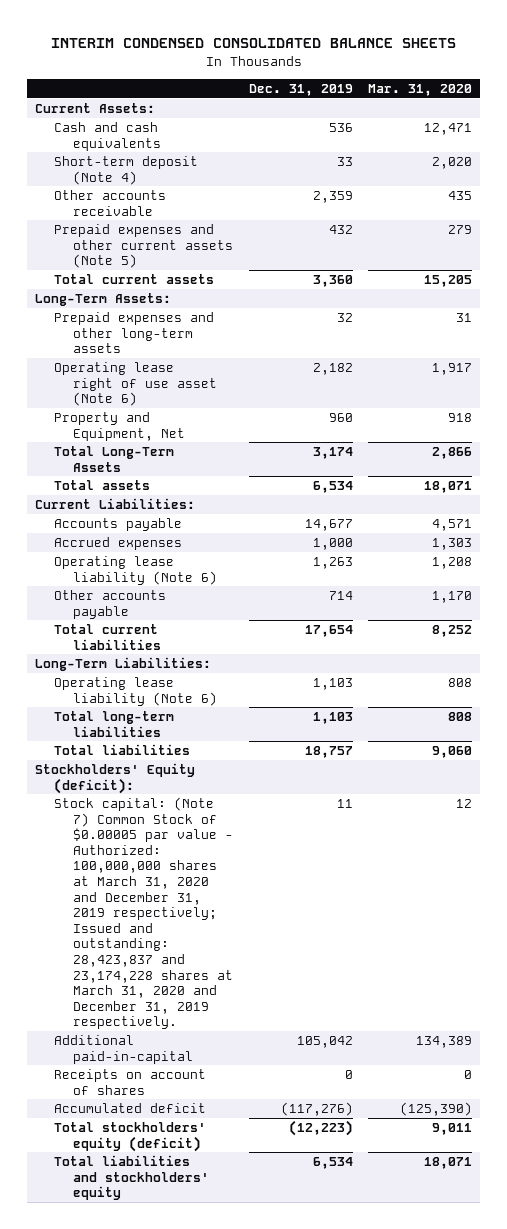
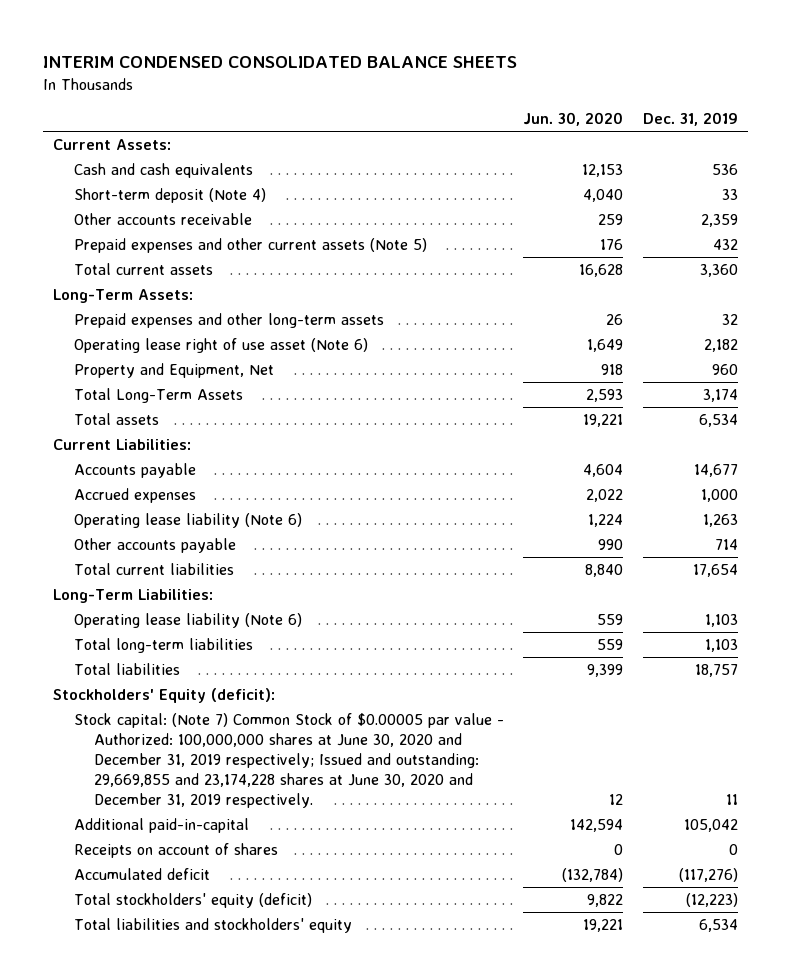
- | Dec. 31, 2019 | Mar. 31, 2020
+ | Jun. 30, 2020 | Dec. 31, 2019
- Stock capital: (Note 7) Common Stock of $0.00005 par value - Authorized: 100,000,000 shares at March 31, 2020 and December 31, 2019 respectively; Issued and outstanding: 28,423,837 and 23,174,228 shares at March 31, 2020 and December 31, 2019 respectively. | 11 | 12
+ Stock capital: (Note 7) Common Stock of $0.00005 par value - Authorized: 100,000,000 shares at June 30, 2020 and December 31, 2019 respectively; Issued and outstanding: 29,669,855 and 23,174,228 shares at June 30, 2020 and December 31, 2019 respectively. | 12 | 11

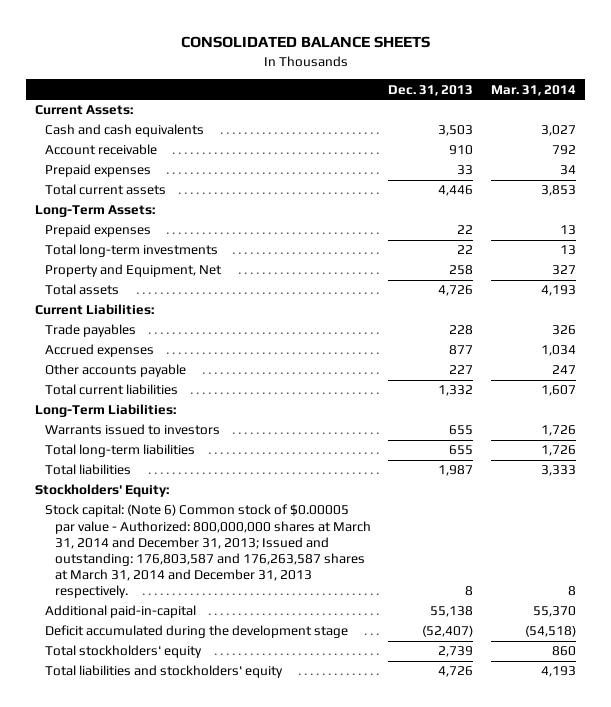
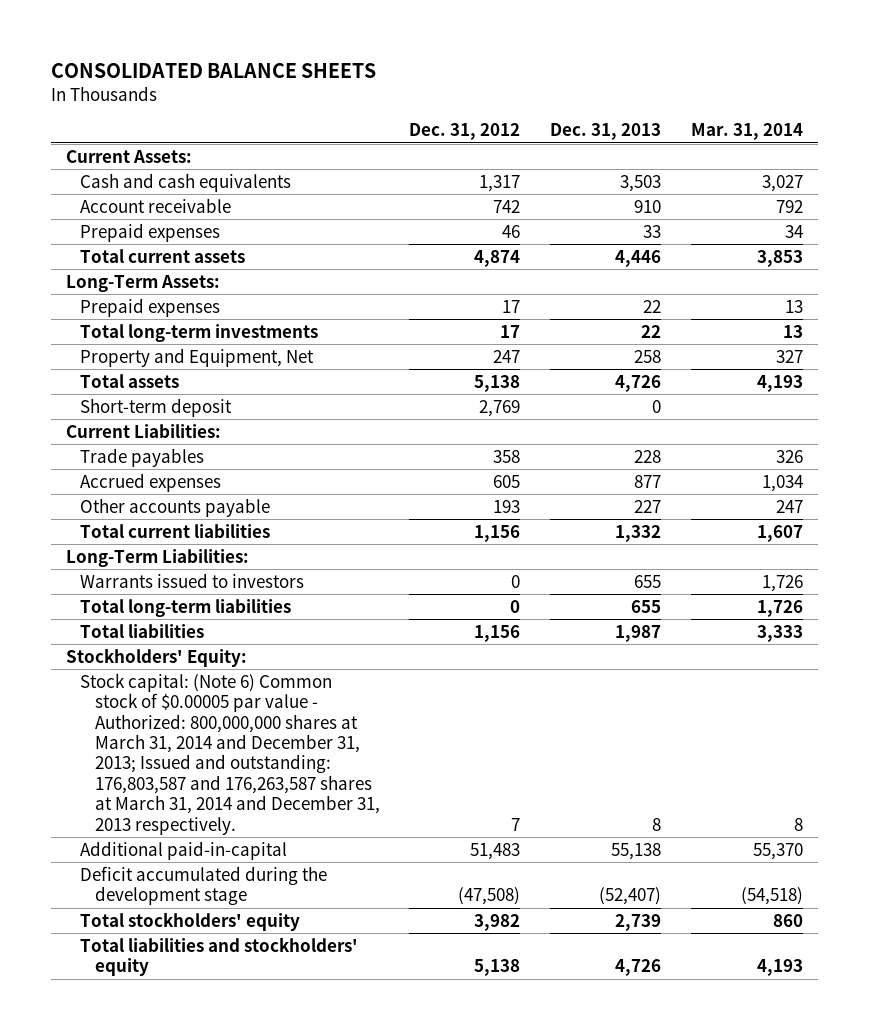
- | Dec. 31, 2013 | Mar. 31, 2014
+ | Dec. 31, 2012 | Dec. 31, 2013 | Mar. 31, 2014
+ Short-term deposit | 2,769 | 0 |

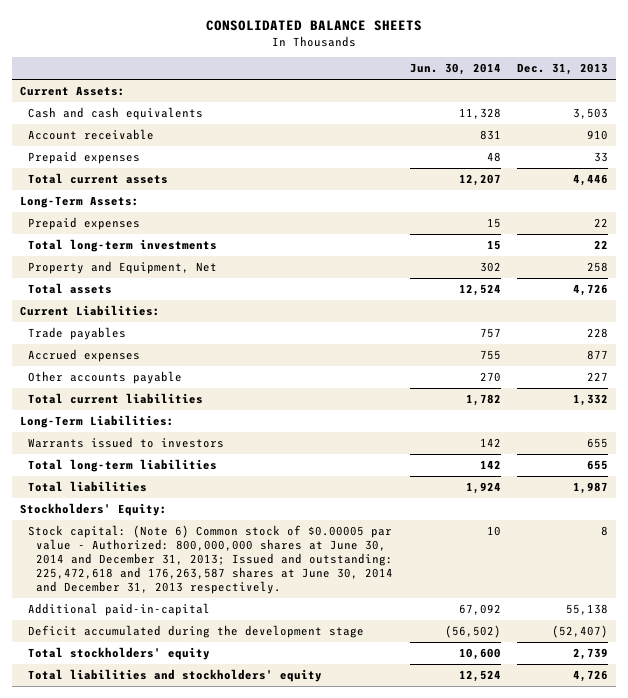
- | Dec. 31, 2012 | Dec. 31, 2013 | Mar. 31, 2014
+ | Jun. 30, 2014 | Dec. 31, 2013
- Short-term deposit | 2,769 | 0 |
- Stock capital: (Note 6) Common stock of $0.00005 par value - Authorized: 800,000,000 shares at March 31, 2014 and December 31, 2013; Issued and outstanding: 176,803,587 and 176,263,587 shares at March 31, 2014 and December 31, 2013 respectively. | 7 | 8 | 8
+ Stock capital: (Note 6) Common stock of $0.00005 par value - Authorized: 800,000,000 shares at June 30, 2014 and December 31, 2013; Issued and outstanding: 225,472,618 and 176,263,587 shares at June 30, 2014 and December 31, 2013 respectively. | 10 | 8

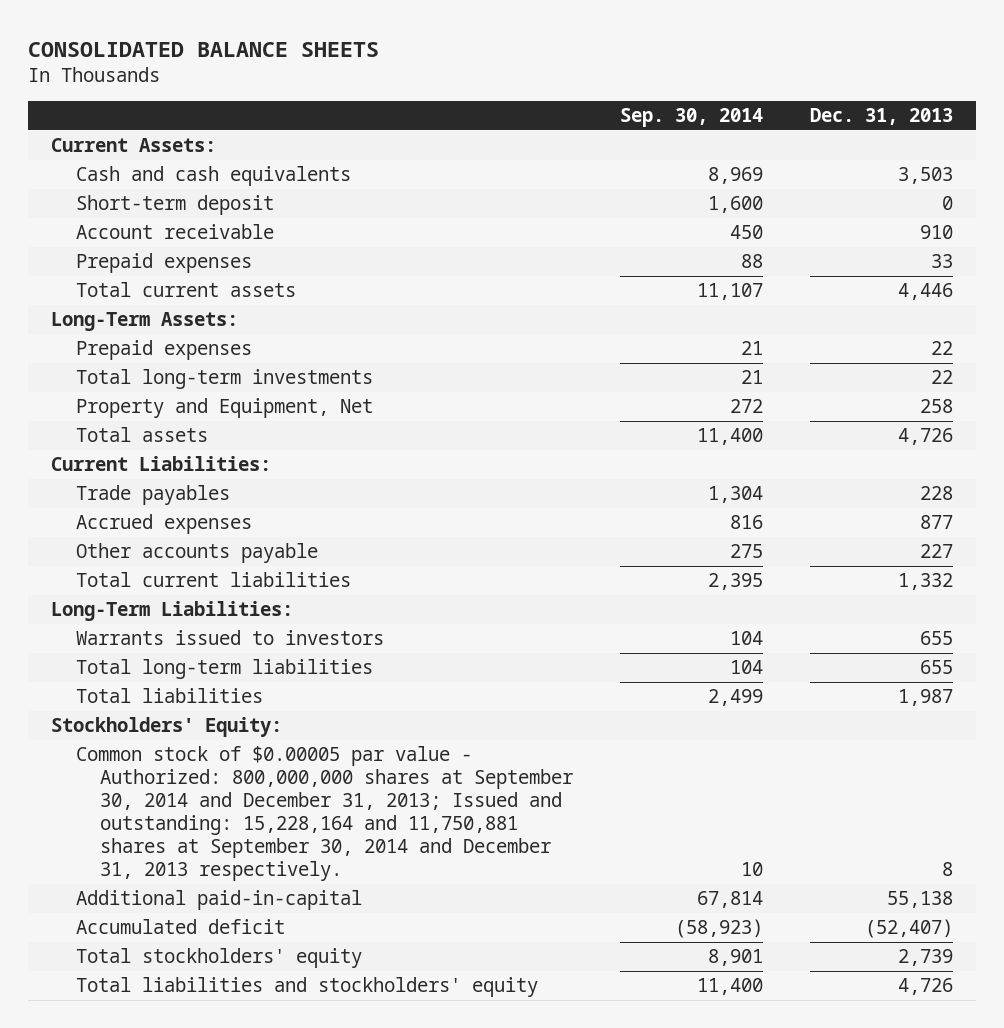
- | Jun. 30, 2014 | Dec. 31, 2013
+ | Sep. 30, 2014 | Dec. 31, 2013
+ Short-term deposit | 1,600 | 0
- Stock capital: (Note 6) Common stock of $0.00005 par value - Authorized: 800,000,000 shares at June 30, 2014 and December 31, 2013; Issued and outstanding: 225,472,618 and 176,263,587 shares at June 30, 2014 and December 31, 2013 respectively. | 10 | 8
+ Common stock of $0.00005 par value - Authorized: 800,000,000 shares at September 30, 2014 and December 31, 2013; Issued and outstanding: 15,228,164 and 11,750,881 shares at September 30, 2014 and December 31, 2013 respectively. | 10 | 8
- Deficit accumulated during the development stage | (56,502) | (52,407)
+ Accumulated deficit | (58,923) | (52,407)

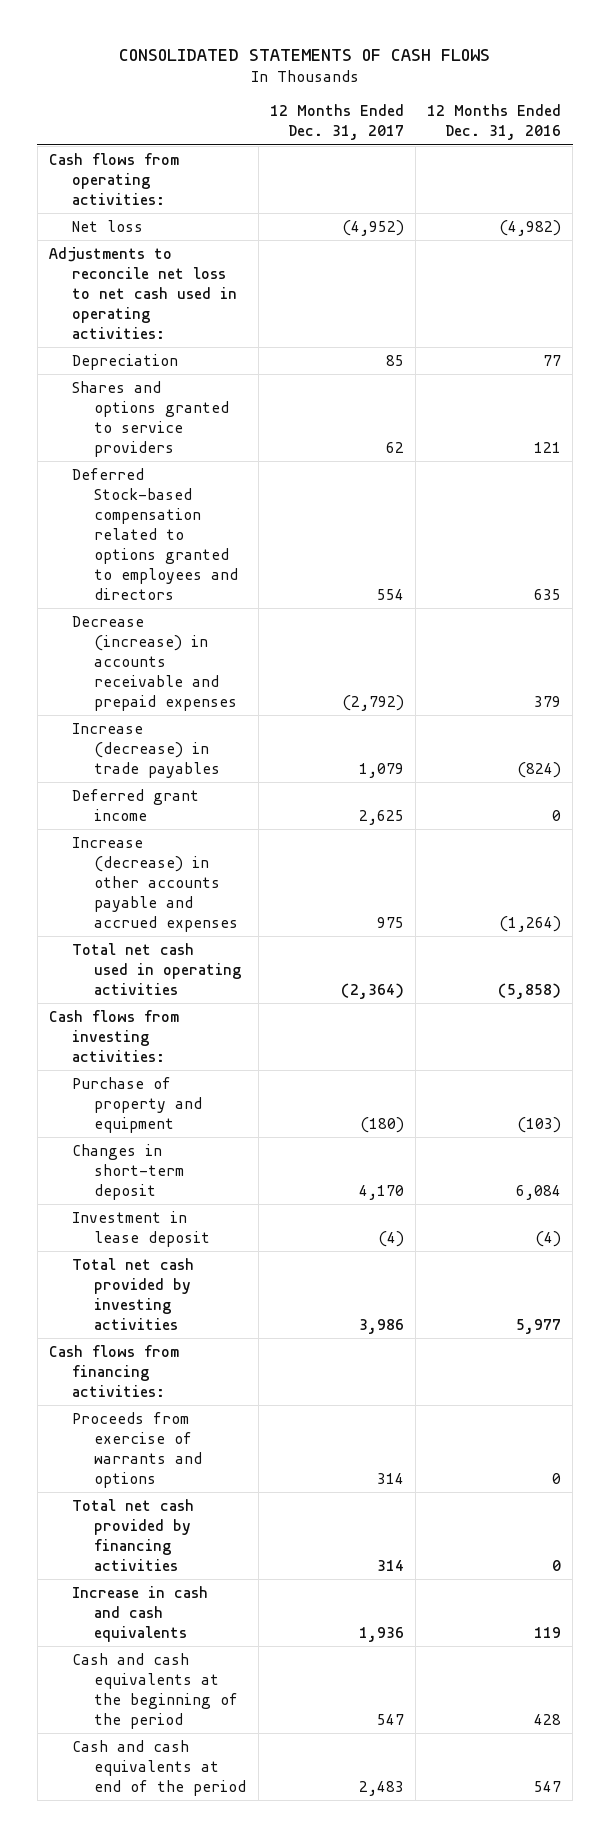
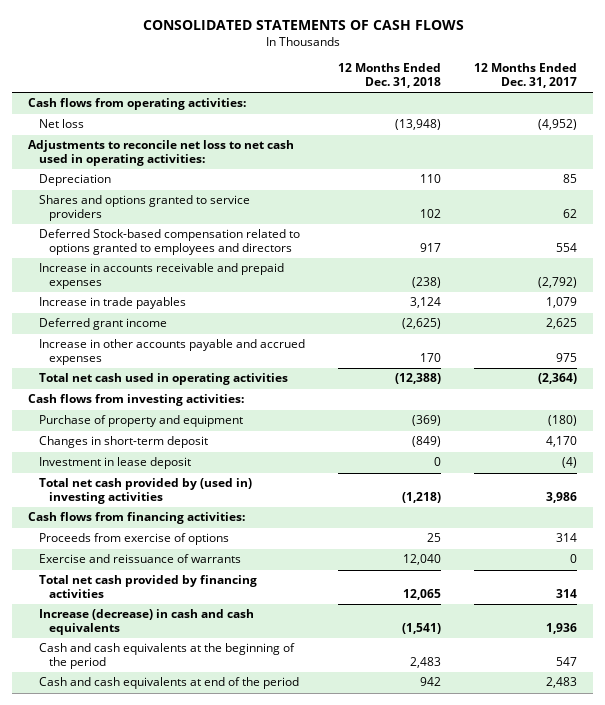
- | 12 Months Ended Dec. 31, 2017 | 12 Months Ended Dec. 31, 2016
+ | 12 Months Ended Dec. 31, 2018 | 12 Months Ended Dec. 31, 2017
- Decrease (increase) in accounts receivable and prepaid expenses | (2,792) | 379
- Increase (decrease) in trade payables | 1,079 | (824)
+ Increase in accounts receivable and prepaid expenses | (238) | (2,792)
+ Increase in trade payables | 3,124 | 1,079
- Increase (decrease) in other accounts payable and accrued expenses | 975 | (1,264)
+ Increase in other accounts payable and accrued expenses | 170 | 975
- Total net cash provided by investing activities | 3,986 | 5,977
+ Total net cash provided by (used in) investing activities | (1,218) | 3,986
- Proceeds from exercise of warrants and options | 314 | 0
+ Proceeds from exercise of options | 25 | 314
+ Exercise and reissuance of warrants | 12,040 | 0
- Increase in cash and cash equivalents | 1,936 | 119
+ Increase (decrease) in cash and cash equivalents | (1,541) | 1,936

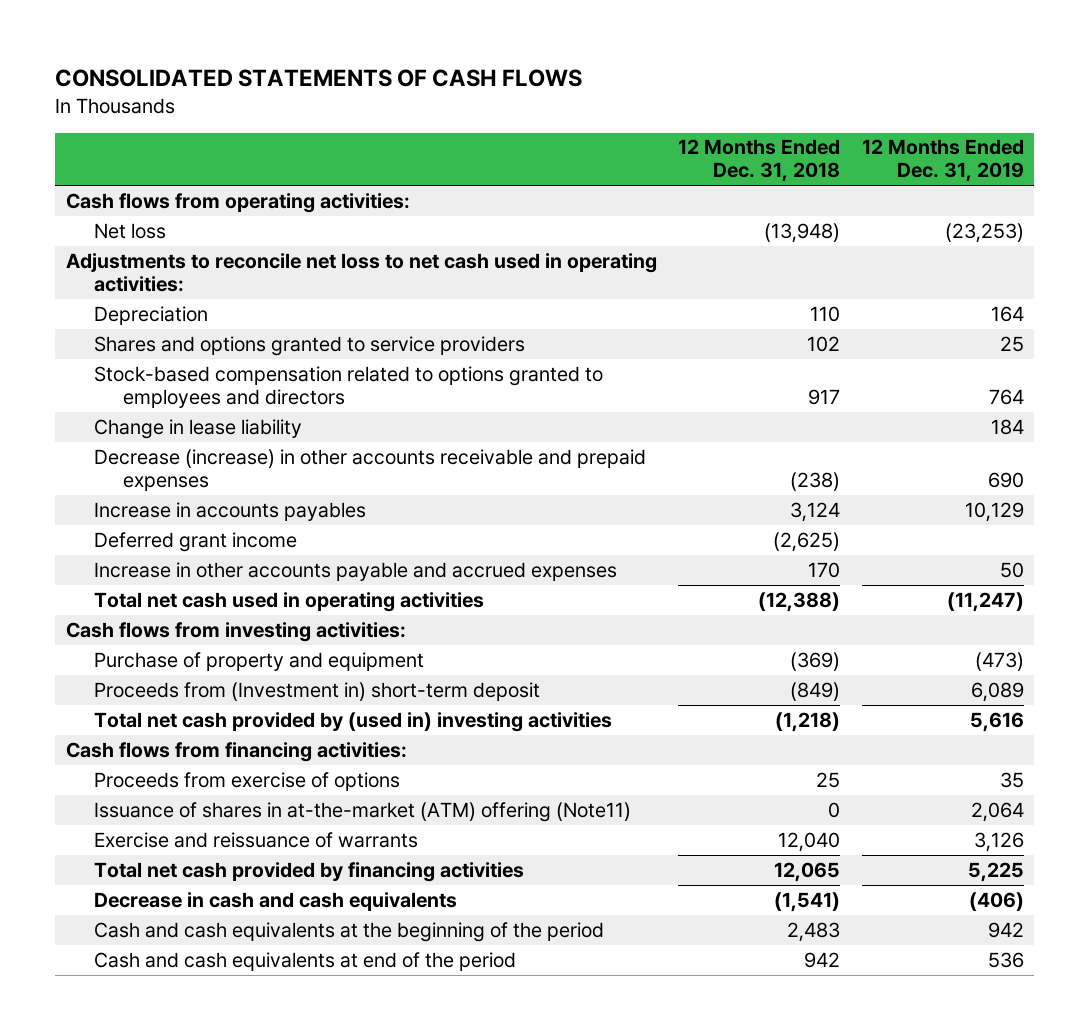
- | 12 Months Ended Dec. 31, 2018 | 12 Months Ended Dec. 31, 2017
+ | 12 Months Ended Dec. 31, 2018 | 12 Months Ended Dec. 31, 2019
- Deferred Stock-based compensation related to options granted to employees and directors | 917 | 554
- Increase in accounts receivable and prepaid expenses | (238) | (2,792)
- Increase in trade payables | 3,124 | 1,079
+ Stock-based compensation related to options granted to employees and directors | 917 | 764
+ Change in lease liability | | 184
+ Decrease (increase) in other accounts receivable and prepaid expenses | (238) | 690
+ Increase in accounts payables | 3,124 | 10,129
- Changes in short-term deposit | (849) | 4,170
- Investment in lease deposit | 0 | (4)
+ Proceeds from (Investment in) short-term deposit | (849) | 6,089
+ Issuance of shares in at-the-market (ATM) offering (Note11) | 0 | 2,064
- Increase (decrease) in cash and cash equivalents | (1,541) | 1,936
+ Decrease in cash and cash equivalents | (1,541) | (406)

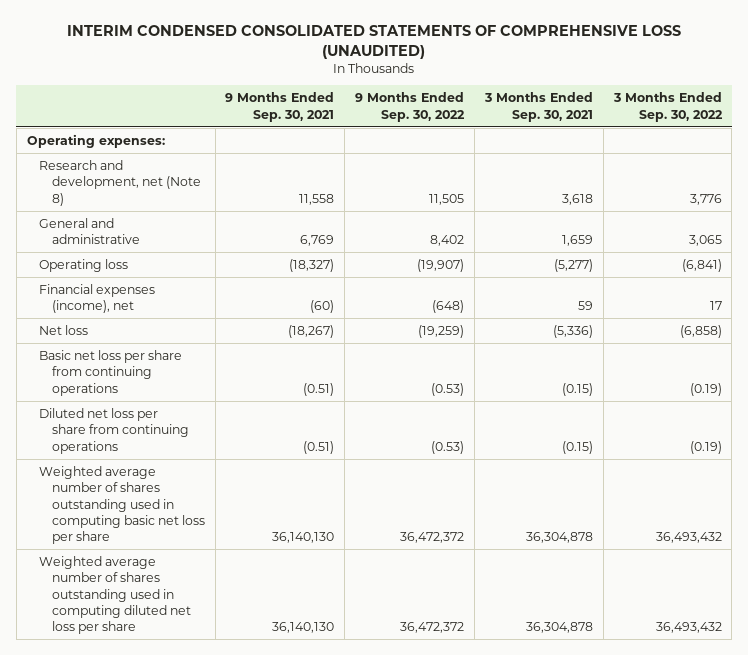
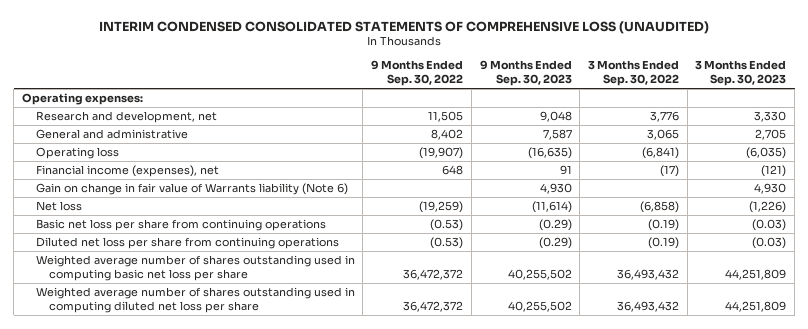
- | 9 Months Ended Sep. 30, 2021 | 9 Months Ended Sep. 30, 2022 | 3 Months Ended Sep. 30, 2021 | 3 Months Ended Sep. 30, 2022
+ | 9 Months Ended Sep. 30, 2022 | 9 Months Ended Sep. 30, 2023 | 3 Months Ended Sep. 30, 2022 | 3 Months Ended Sep. 30, 2023
- Research and development, net (Note 8) | 11,558 | 11,505 | 3,618 | 3,776
+ Research and development, net | 11,505 | 9,048 | 3,776 | 3,330
- Financial expenses (income), net | (60) | (648) | 59 | 17
+ Financial income (expenses), net | 648 | 91 | (17) | (121)
+ Gain on change in fair value of Warrants liability (Note 6) | | 4,930 | | 4,930

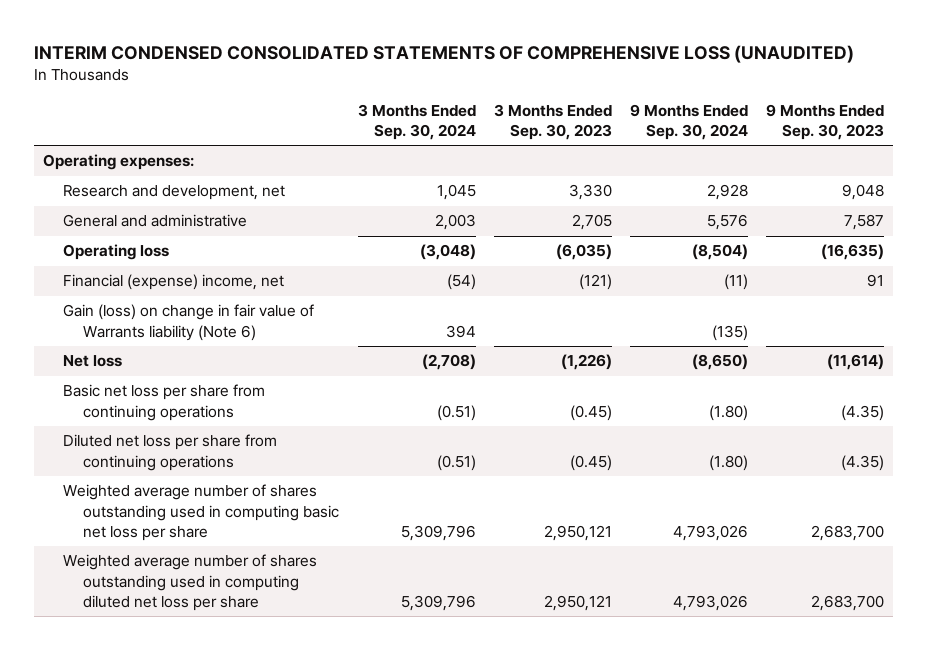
- | 9 Months Ended Sep. 30, 2022 | 9 Months Ended Sep. 30, 2023 | 3 Months Ended Sep. 30, 2022 | 3 Months Ended Sep. 30, 2023
+ | 3 Months Ended Sep. 30, 2024 | 3 Months Ended Sep. 30, 2023 | 9 Months Ended Sep. 30, 2024 | 9 Months Ended Sep. 30, 2023
- Financial income (expenses), net | 648 | 91 | (17) | (121)
- Gain on change in fair value of Warrants liability (Note 6) | | 4,930 | | 4,930
+ Financial (expense) income, net | (54) | (121) | (11) | 91
+ Gain (loss) on change in fair value of Warrants liability (Note 6) | 394 | | (135) |
- Basic net loss per share from continuing operations | (0.53) | (0.29) | (0.19) | (0.03)
- Diluted net loss per share from continuing operations | (0.53) | (0.29) | (0.19) | (0.03)
- Weighted average number of shares outstanding used in computing basic net loss per share | 36,472,372 | 40,255,502 | 36,493,432 | 44,251,809
- Weighted average number of shares outstanding used in computing diluted net loss per share | 36,472,372 | 40,255,502 | 36,493,432 | 44,251,809
+ Basic net loss per share from continuing operations | (0.51) | (0.45) | (1.80) | (4.35)
+ Diluted net loss per share from continuing operations | (0.51) | (0.45) | (1.80) | (4.35)
+ Weighted average number of shares outstanding used in computing basic net loss per share | 5,309,796 | 2,950,121 | 4,793,026 | 2,683,700
+ Weighted average number of shares outstanding used in computing diluted net loss per share | 5,309,796 | 2,950,121 | 4,793,026 | 2,683,700

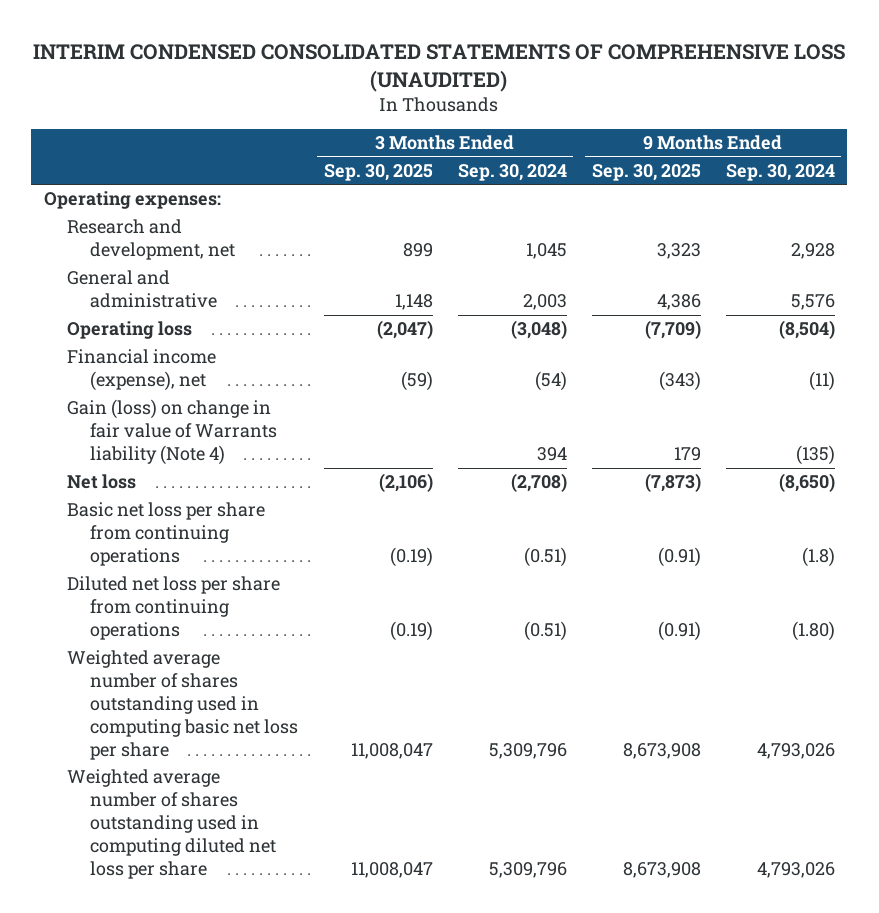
- | 3 Months Ended Sep. 30, 2024 | 3 Months Ended Sep. 30, 2023 | 9 Months Ended Sep. 30, 2024 | 9 Months Ended Sep. 30, 2023
+ | 3 Months Ended Sep. 30, 2025 | 3 Months Ended Sep. 30, 2024 | 9 Months Ended Sep. 30, 2025 | 9 Months Ended Sep. 30, 2024
- Financial (expense) income, net | (54) | (121) | (11) | 91
- Gain (loss) on change in fair value of Warrants liability (Note 6) | 394 | | (135) |
+ Financial income (expense), net | (59) | (54) | (343) | (11)
+ Gain (loss) on change in fair value of Warrants liability (Note 4) | | 394 | 179 | (135)
- Basic net loss per share from continuing operations | (0.51) | (0.45) | (1.80) | (4.35)
+ Basic net loss per share from continuing operations | (0.19) | (0.51) | (0.91) | (1.8)

